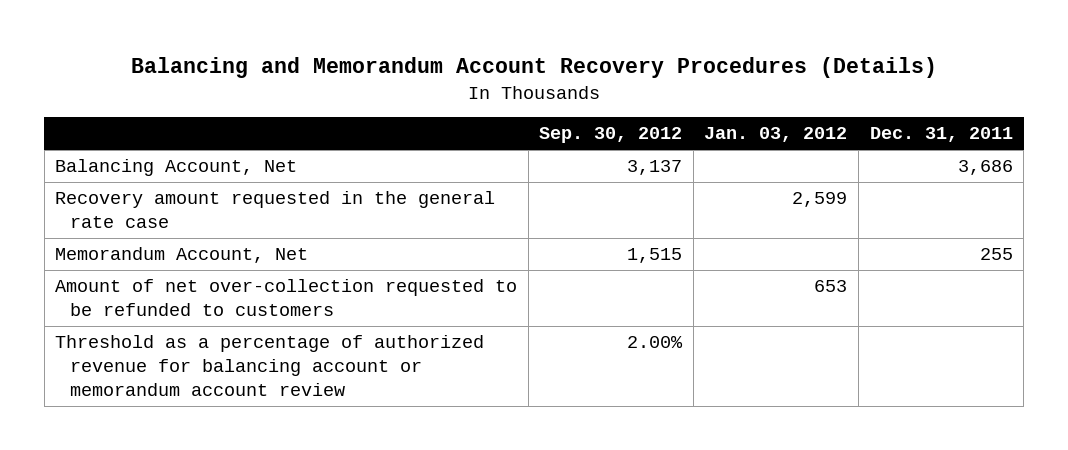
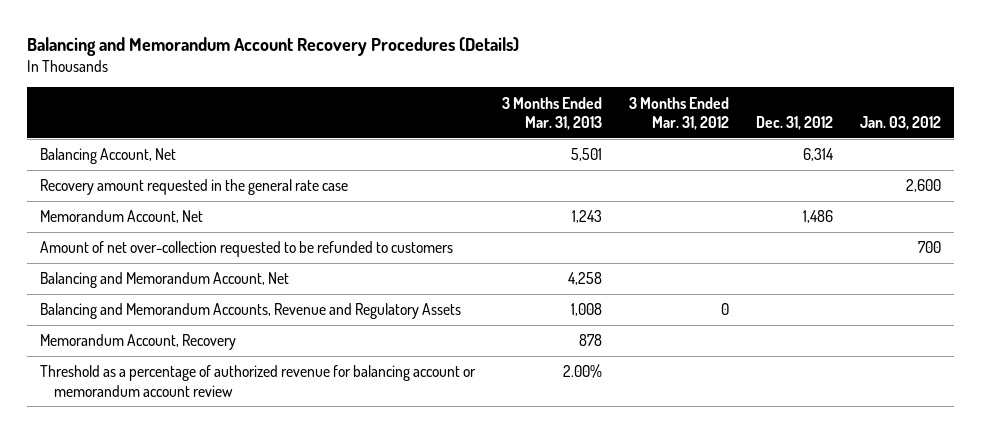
- | Sep. 30, 2012 | Jan. 03, 2012 | Dec. 31, 2011
+ | 3 Months Ended Mar. 31, 2013 | 3 Months Ended Mar. 31, 2012 | Dec. 31, 2012 | Jan. 03, 2012
- Recovery amount requested in the general rate case | | 2,599 |
+ Recovery amount requested in the general rate case | | | | 2,600
- Amount of net over-collection requested to be refunded to customers | | 653 |
+ Amount of net over-collection requested to be refunded to customers | | | | 700
+ Balancing and Memorandum Account, Net | 4,258 | | |
+ Balancing and Memorandum Accounts, Revenue and Regulatory Assets | 1,008 | 0 | |
+ Memorandum Account, Recovery | 878 | | |

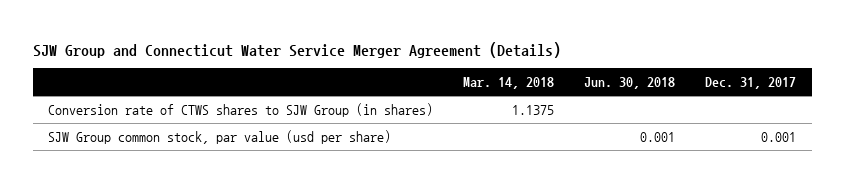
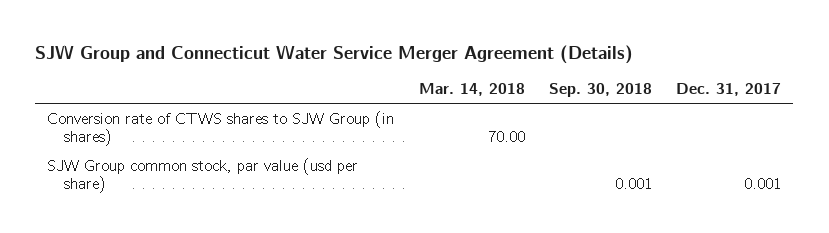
- | Mar. 14, 2018 | Jun. 30, 2018 | Dec. 31, 2017
+ | Mar. 14, 2018 | Sep. 30, 2018 | Dec. 31, 2017
- Conversion rate of CTWS shares to SJW Group (in shares) | 1.1375 | |
+ Conversion rate of CTWS shares to SJW Group (in shares) | 70.00 | |

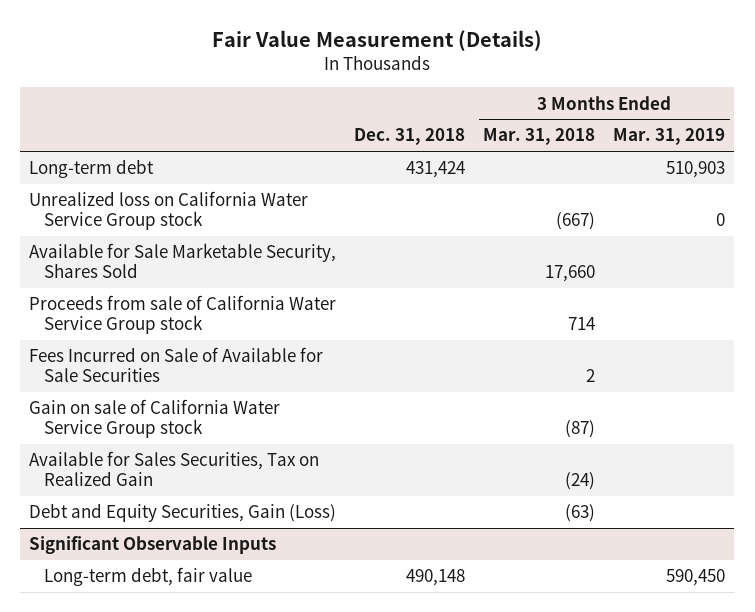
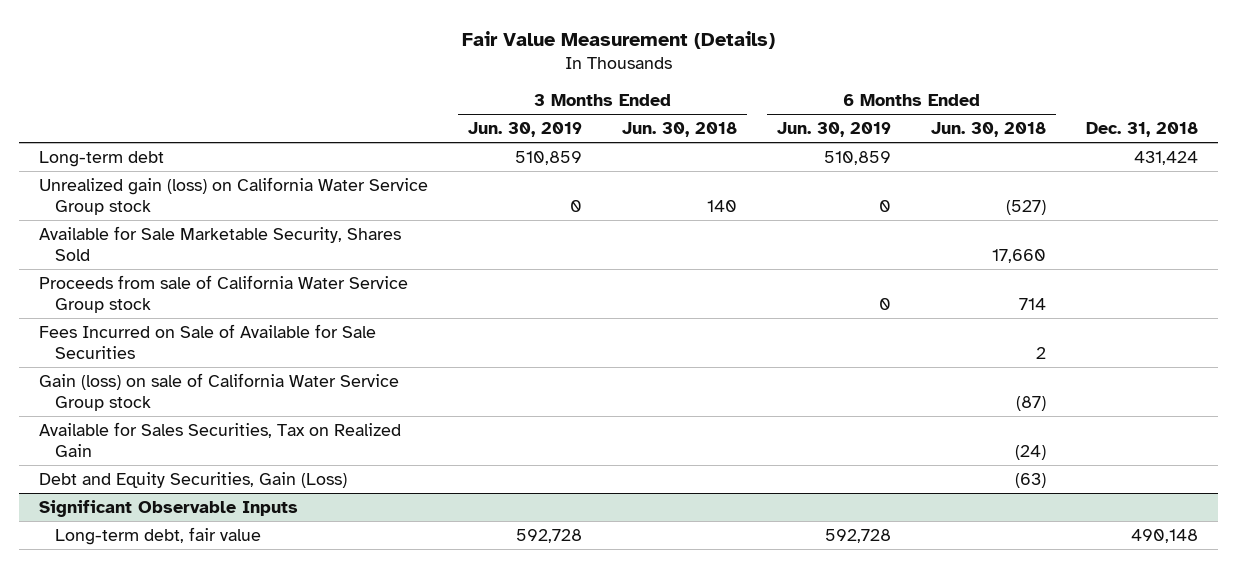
- | Dec. 31, 2018 | 3 Months Ended Mar. 31, 2018 | 3 Months Ended Mar. 31, 2019
+ | 3 Months Ended Jun. 30, 2019 | 3 Months Ended Jun. 30, 2018 | 6 Months Ended Jun. 30, 2019 | 6 Months Ended Jun. 30, 2018 | Dec. 31, 2018
- Unrealized loss on California Water Service Group stock | | (667) | 0
+ Unrealized gain (loss) on California Water Service Group stock | 0 | 140 | 0 | (527) |
- Gain on sale of California Water Service Group stock | | (87) |
+ Gain (loss) on sale of California Water Service Group stock | | | | (87) |

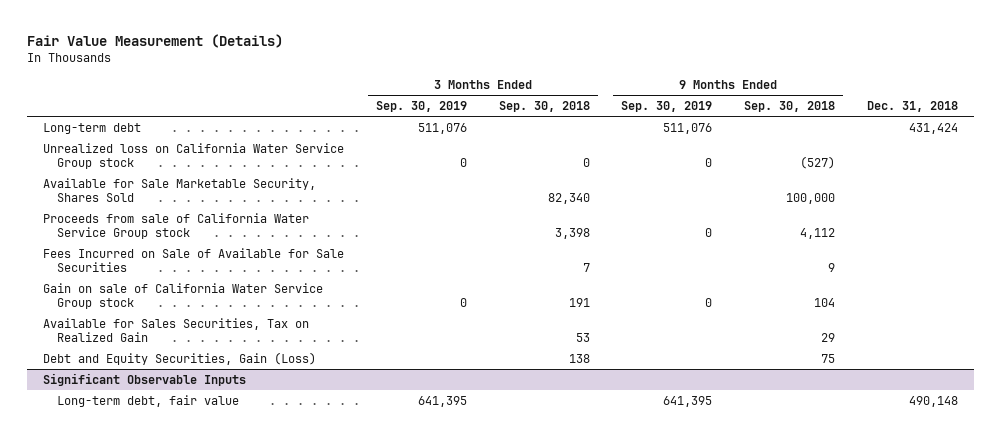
- | 3 Months Ended Jun. 30, 2019 | 3 Months Ended Jun. 30, 2018 | 6 Months Ended Jun. 30, 2019 | 6 Months Ended Jun. 30, 2018 | Dec. 31, 2018
+ | 3 Months Ended Sep. 30, 2019 | 3 Months Ended Sep. 30, 2018 | 9 Months Ended Sep. 30, 2019 | 9 Months Ended Sep. 30, 2018 | Dec. 31, 2018
- Unrealized gain (loss) on California Water Service Group stock | 0 | 140 | 0 | (527) |
+ Unrealized loss on California Water Service Group stock | 0 | 0 | 0 | (527) |
- Gain (loss) on sale of California Water Service Group stock | | | | (87) |
+ Gain on sale of California Water Service Group stock | 0 | 191 | 0 | 104 |

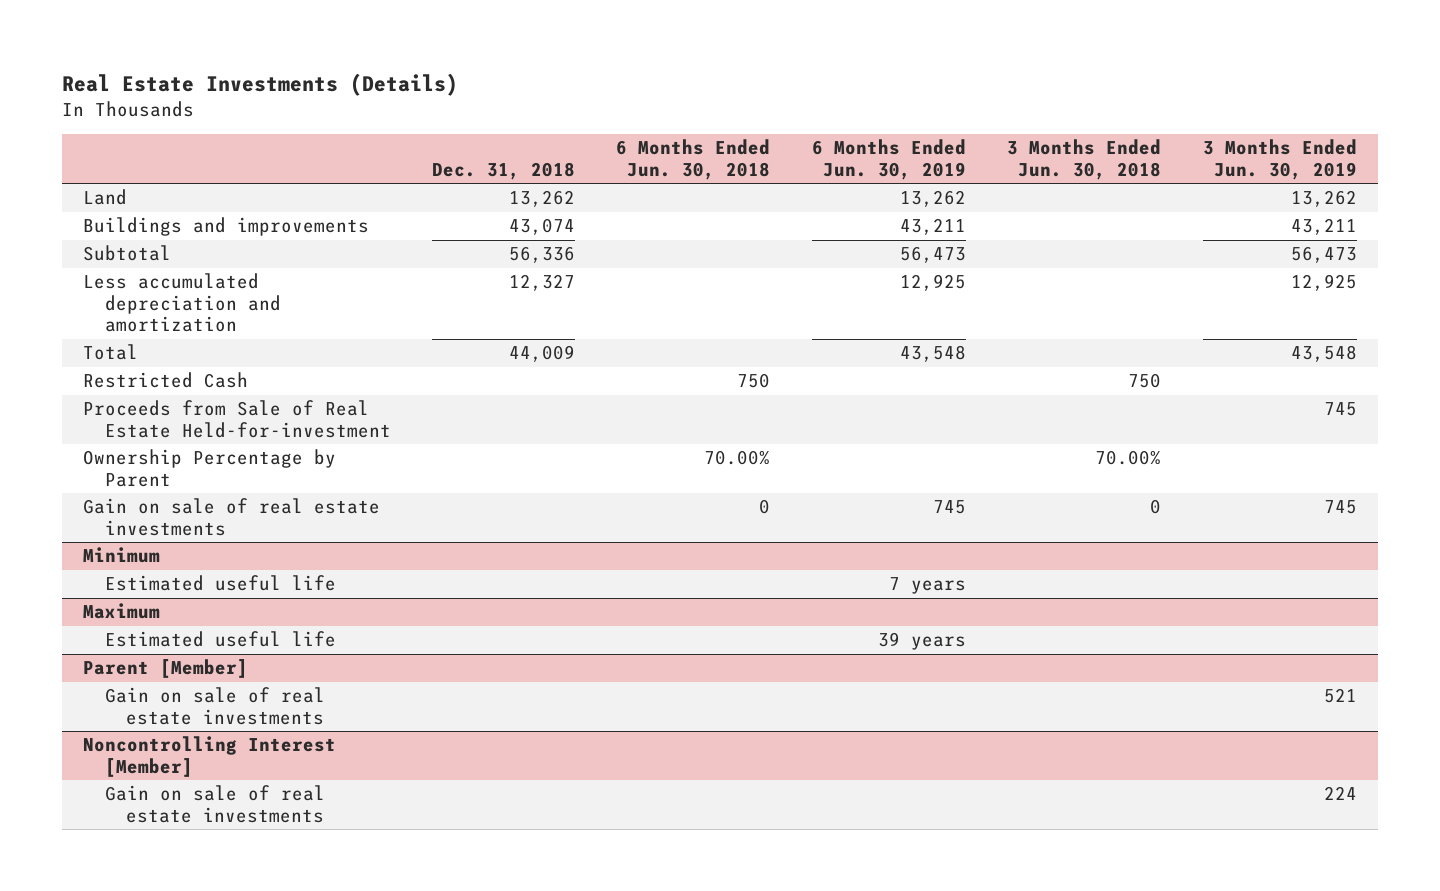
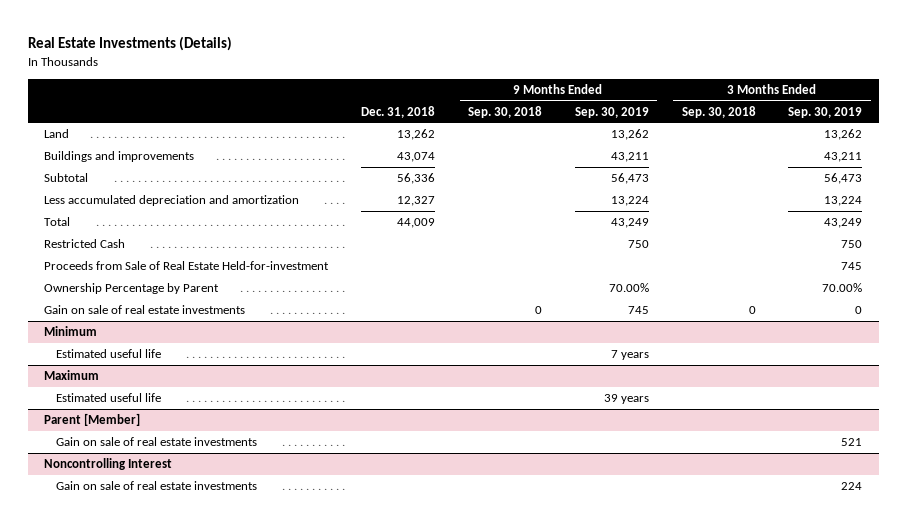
- | Dec. 31, 2018 | 6 Months Ended Jun. 30, 2018 | 6 Months Ended Jun. 30, 2019 | 3 Months Ended Jun. 30, 2018 | 3 Months Ended Jun. 30, 2019
+ | Dec. 31, 2018 | 9 Months Ended Sep. 30, 2018 | 9 Months Ended Sep. 30, 2019 | 3 Months Ended Sep. 30, 2018 | 3 Months Ended Sep. 30, 2019
- Noncontrolling Interest [Member]
+ Noncontrolling Interest

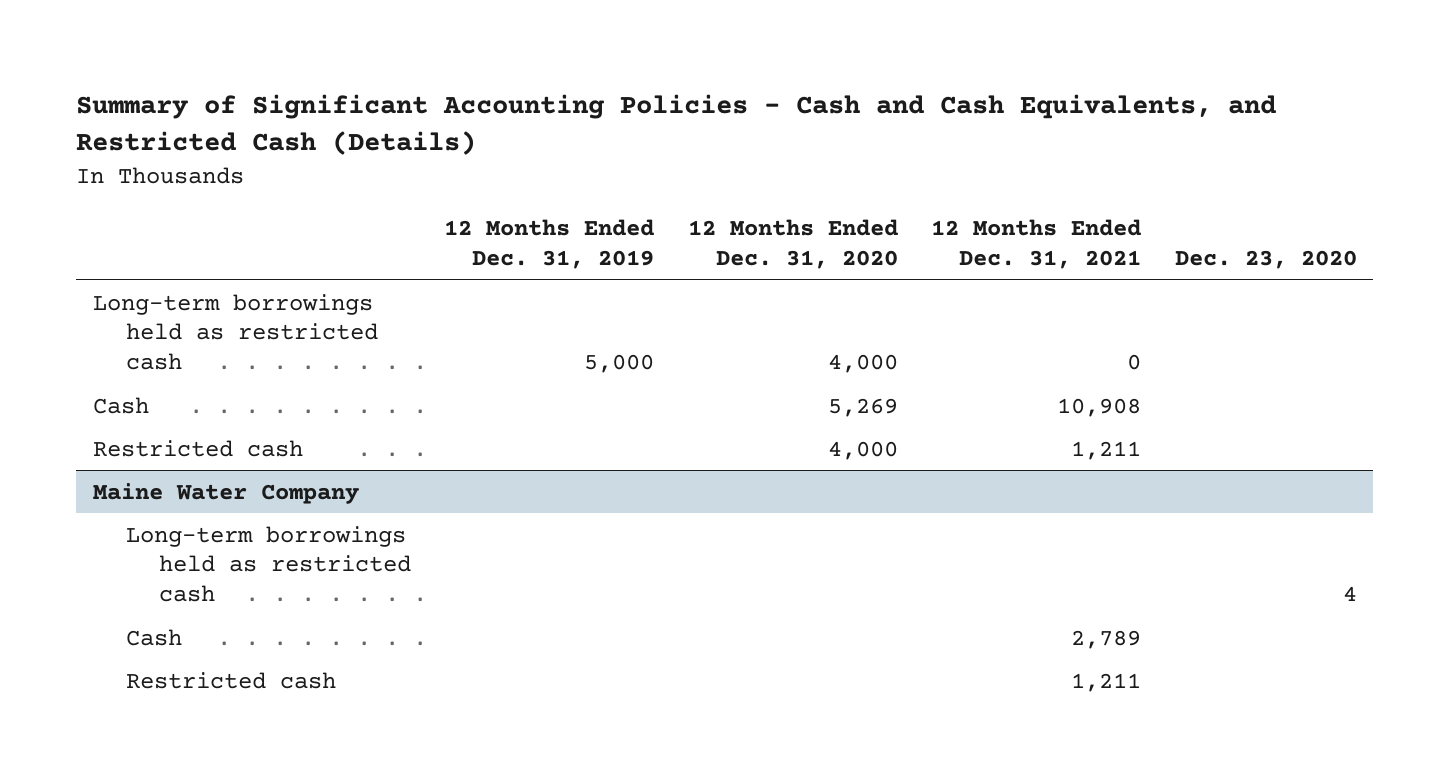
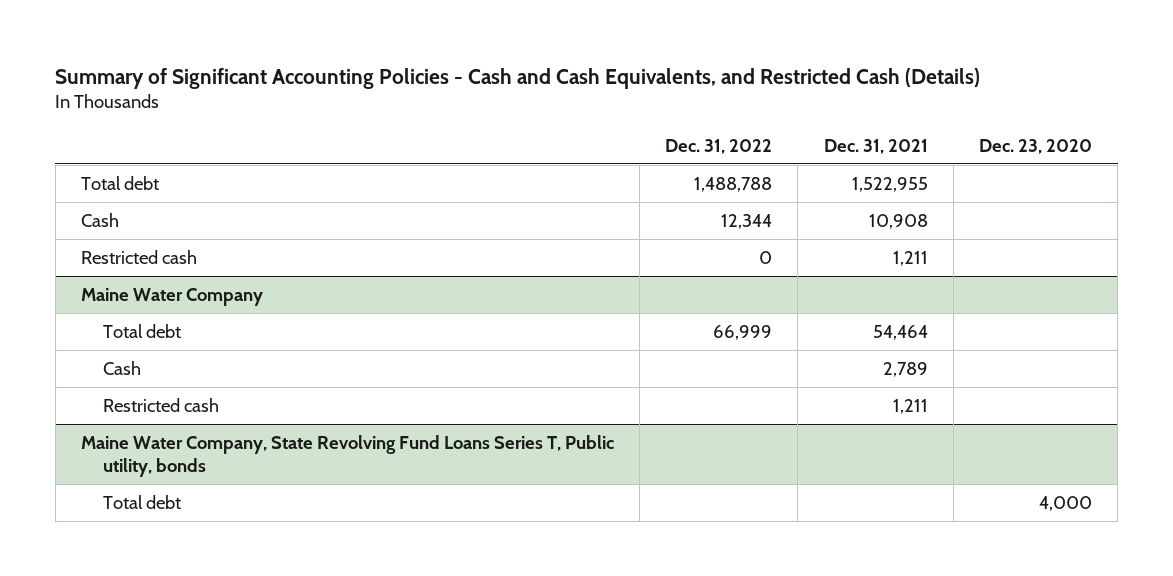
- | 12 Months Ended Dec. 31, 2019 | 12 Months Ended Dec. 31, 2020 | 12 Months Ended Dec. 31, 2021 | Dec. 23, 2020
+ | Dec. 31, 2022 | Dec. 31, 2021 | Dec. 23, 2020
- Long-term borrowings held as restricted cash | 5,000 | 4,000 | 0 |
+ Total debt | 1,488,788 | 1,522,955 |
@ Maine Water Company
- Long-term borrowings held as restricted cash | | | | 4
+ Total debt | 66,999 | 54,464 |
+ Maine Water Company, State Revolving Fund Loans Series T, Public utility, bonds
+ Total debt | | | 4,000

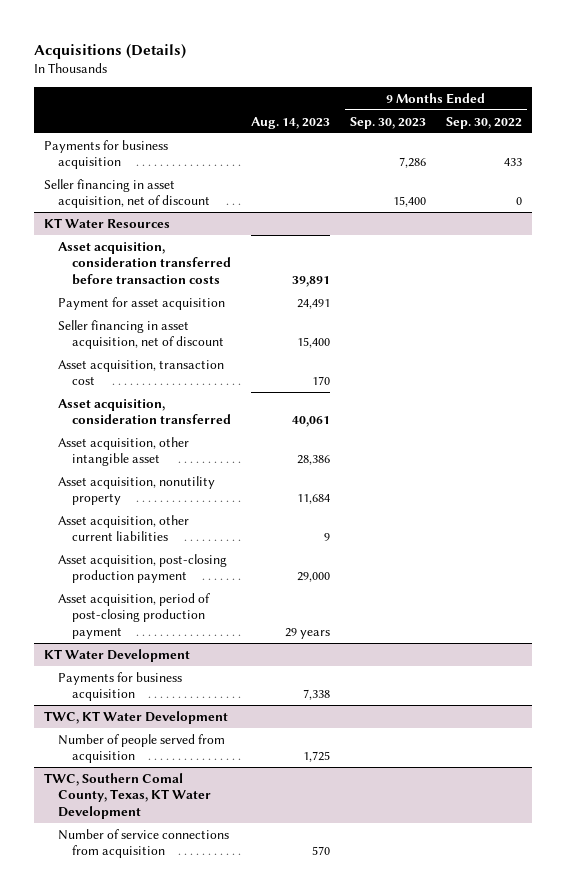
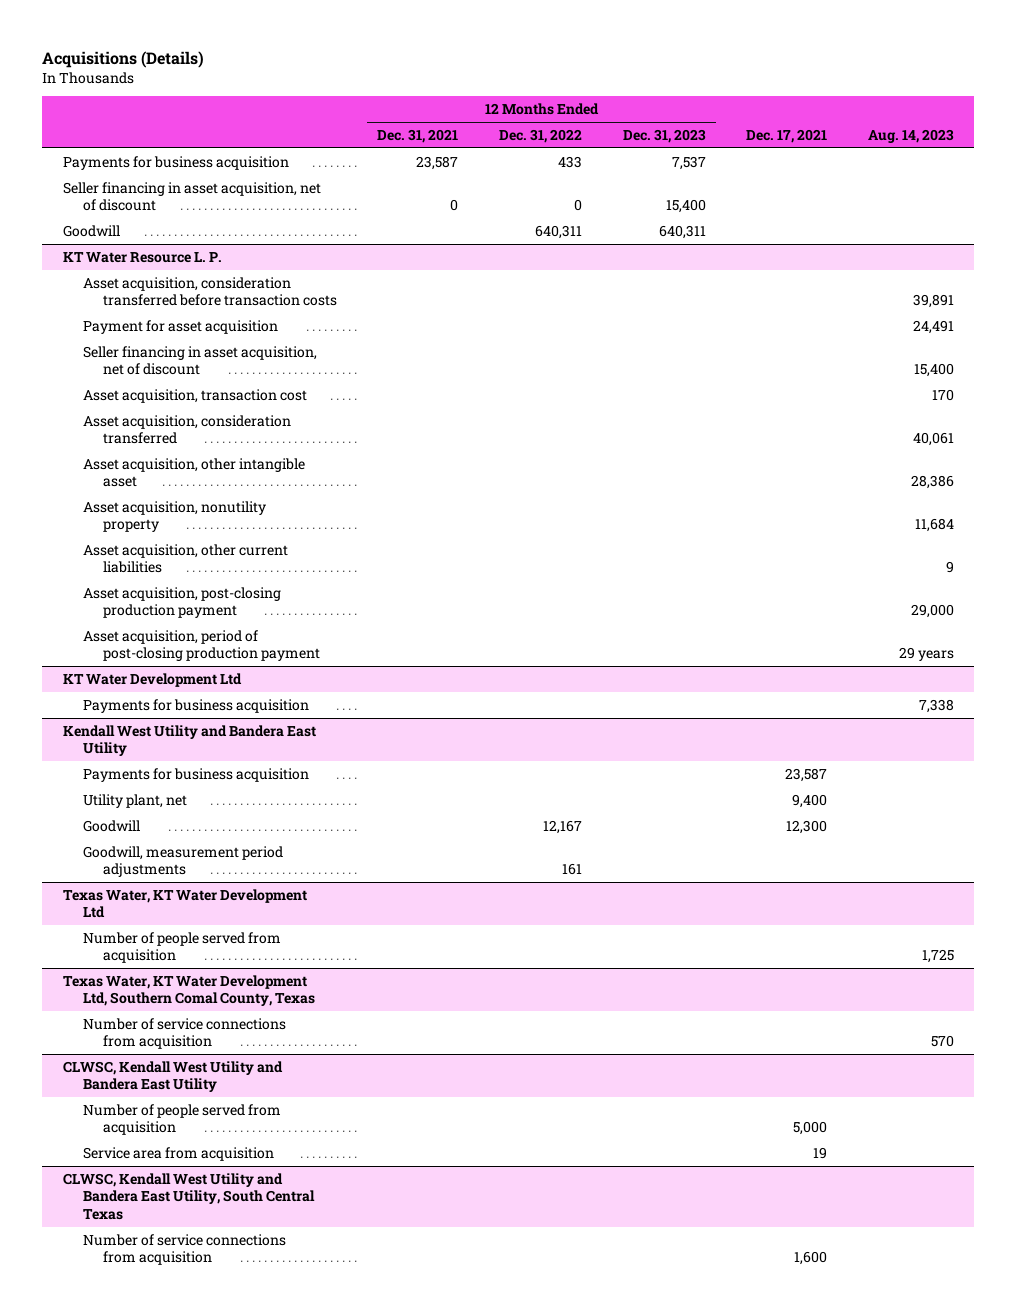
- | Aug. 14, 2023 | 9 Months Ended Sep. 30, 2023 | 9 Months Ended Sep. 30, 2022
+ | 12 Months Ended Dec. 31, 2021 | 12 Months Ended Dec. 31, 2022 | 12 Months Ended Dec. 31, 2023 | Dec. 17, 2021 | Aug. 14, 2023
- KT Water Resources
+ Goodwill | | 640,311 | 640,311 | |
+ KT Water Resource L. P.
- KT Water Development
+ KT Water Development Ltd
- TWC, KT Water Development
+ Kendall West Utility and Bandera East Utility
+ Payments for business acquisition | | | | 23,587 |
+ Utility plant, net | | | | 9,400 |
+ Goodwill | | 12,167 | | 12,300 |
+ Goodwill, measurement period adjustments | | 161 | | |
+ Texas Water, KT Water Development Ltd
- TWC, Southern Comal County, Texas, KT Water Development
+ Texas Water, KT Water Development Ltd, Southern Comal County, Texas
+ CLWSC, Kendall West Utility and Bandera East Utility
+ Number of people served from acquisition | | | | 5,000 |
+ Service area from acquisition | | | | 19 |
+ CLWSC, Kendall West Utility and Bandera East Utility, South Central Texas
+ Number of service connections from acquisition | | | | 1,600 |

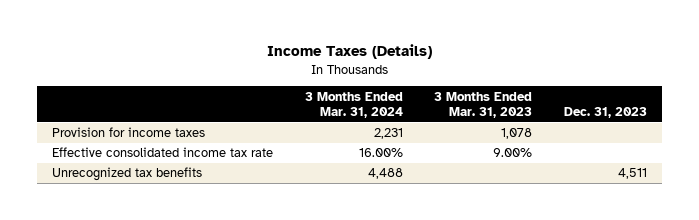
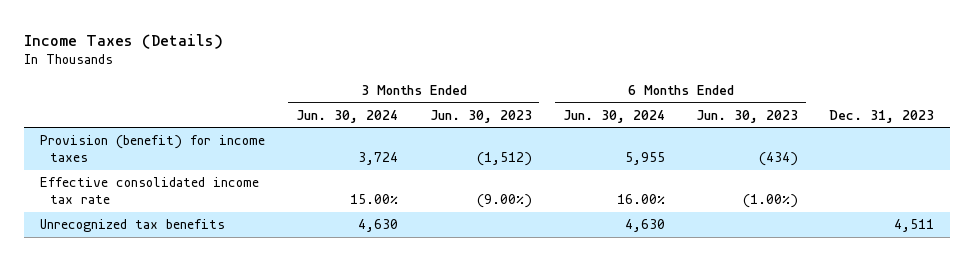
- | 3 Months Ended Mar. 31, 2024 | 3 Months Ended Mar. 31, 2023 | Dec. 31, 2023
+ | 3 Months Ended Jun. 30, 2024 | 3 Months Ended Jun. 30, 2023 | 6 Months Ended Jun. 30, 2024 | 6 Months Ended Jun. 30, 2023 | Dec. 31, 2023
- Provision for income taxes | 2,231 | 1,078 |
+ Provision (benefit) for income taxes | 3,724 | (1,512) | 5,955 | (434) |

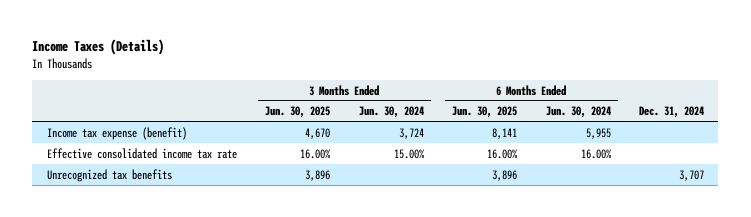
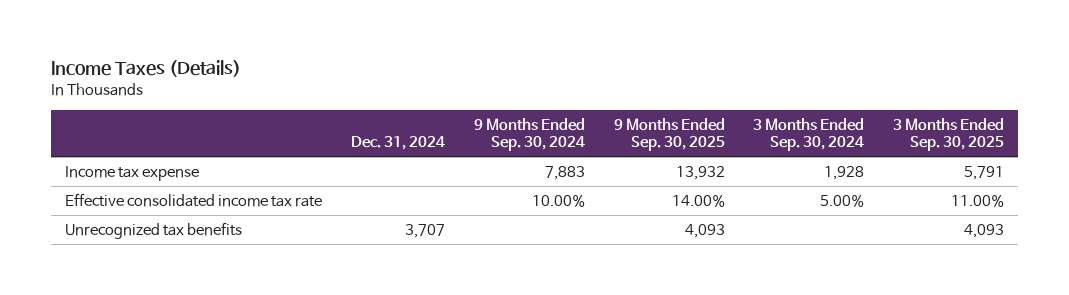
- | 3 Months Ended Jun. 30, 2025 | 3 Months Ended Jun. 30, 2024 | 6 Months Ended Jun. 30, 2025 | 6 Months Ended Jun. 30, 2024 | Dec. 31, 2024
+ | Dec. 31, 2024 | 9 Months Ended Sep. 30, 2024 | 9 Months Ended Sep. 30, 2025 | 3 Months Ended Sep. 30, 2024 | 3 Months Ended Sep. 30, 2025
- Income tax expense (benefit) | 4,670 | 3,724 | 8,141 | 5,955 |
+ Income tax expense | | 7,883 | 13,932 | 1,928 | 5,791

